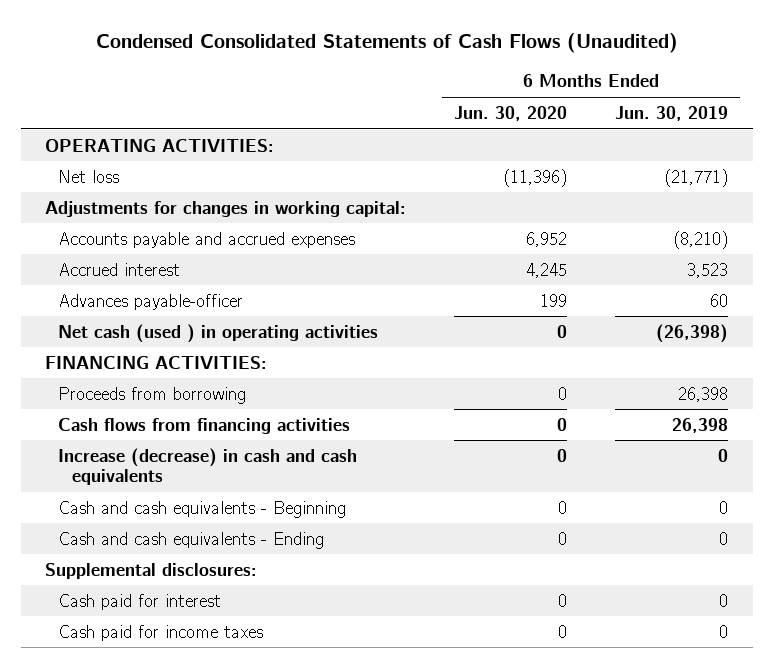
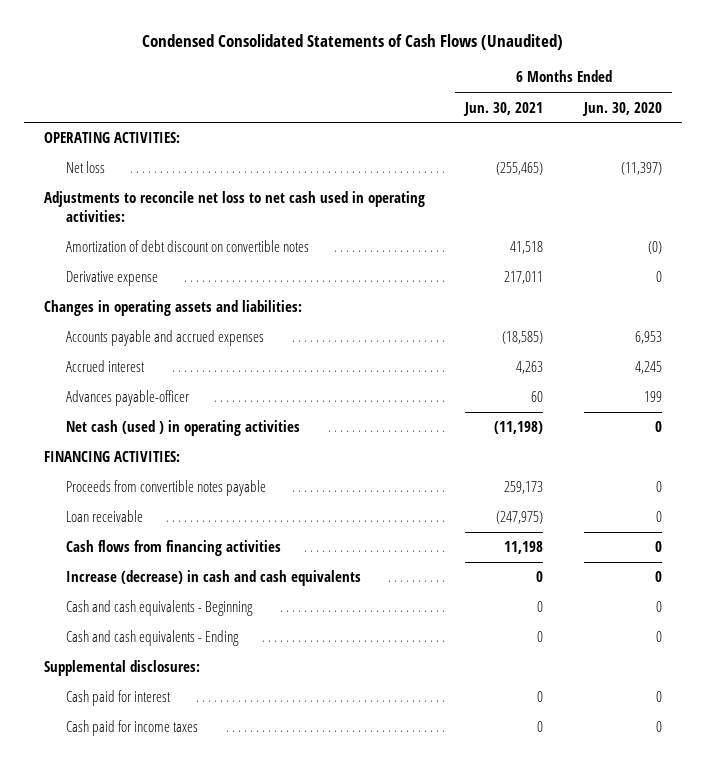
- | 6 Months Ended Jun. 30, 2020 | 6 Months Ended Jun. 30, 2019
+ | 6 Months Ended Jun. 30, 2021 | 6 Months Ended Jun. 30, 2020
- Net loss | (11,396) | (21,771)
- Adjustments for changes in working capital:
- Accounts payable and accrued expenses | 6,952 | (8,210)
+ Net loss | (255,465) | (11,397)
+ Adjustments to reconcile net loss to net cash used in operating activities:
+ Amortization of debt discount on convertible notes | 41,518 | (0)
+ Derivative expense | 217,011 | 0
+ Changes in operating assets and liabilities:
+ Accounts payable and accrued expenses | (18,585) | 6,953
- Proceeds from borrowing | 0 | 26,398
+ Proceeds from convertible notes payable | 259,173 | 0
+ Loan receivable | (247,975) | 0

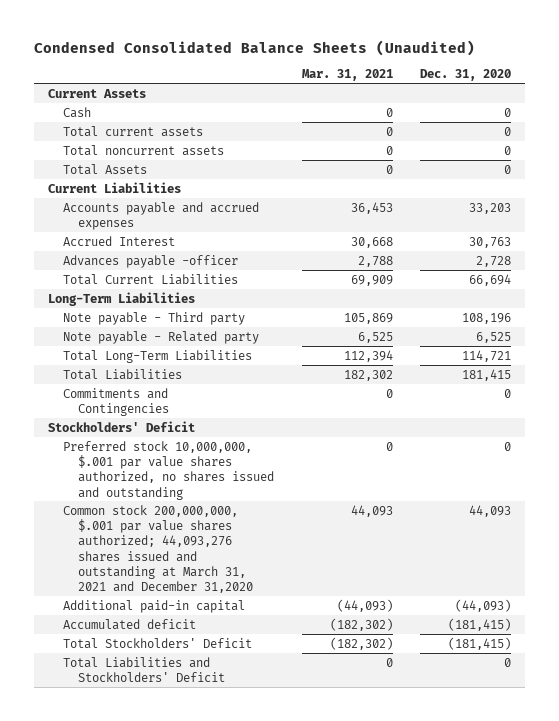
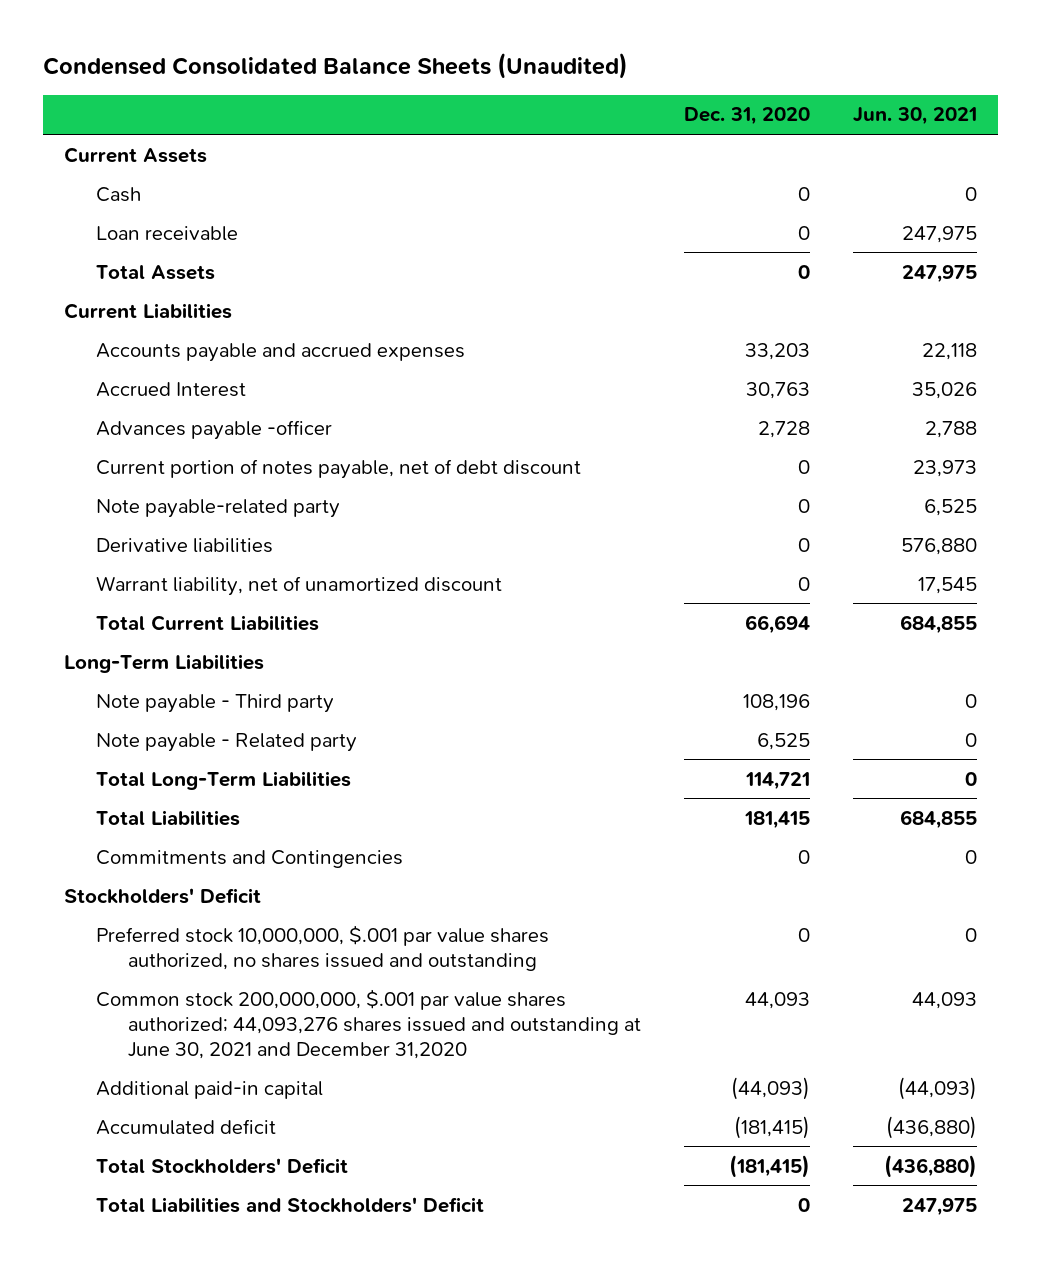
- | Mar. 31, 2021 | Dec. 31, 2020
+ | Dec. 31, 2020 | Jun. 30, 2021
- Total current assets | 0 | 0
- Total noncurrent assets | 0 | 0
+ Loan receivable | 0 | 247,975
+ Current portion of notes payable, net of debt discount | 0 | 23,973
+ Note payable-related party | 0 | 6,525
+ Derivative liabilities | 0 | 576,880
+ Warrant liability, net of unamortized discount | 0 | 17,545
- Common stock 200,000,000, $.001 par value shares authorized; 44,093,276 shares issued and outstanding at March 31, 2021 and December 31,2020 | 44,093 | 44,093
+ Common stock 200,000,000, $.001 par value shares authorized; 44,093,276 shares issued and outstanding at June 30, 2021 and December 31,2020 | 44,093 | 44,093

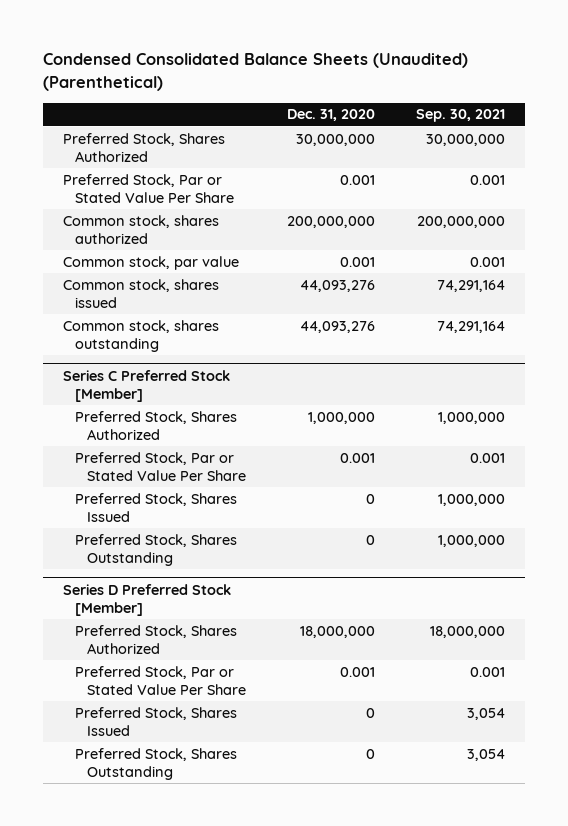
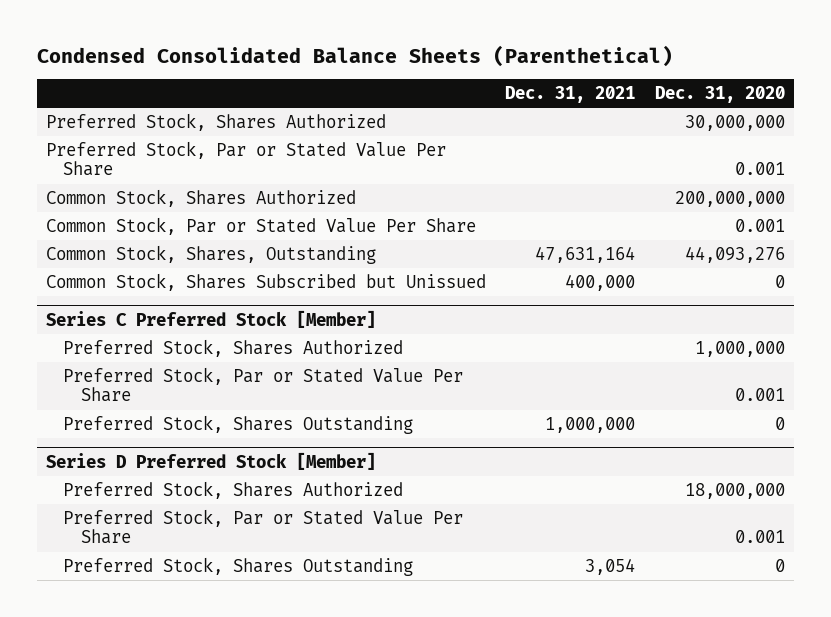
- Condensed Consolidated Balance Sheets (Unaudited) (Parenthetical)
+ Condensed Consolidated Balance Sheets (Parenthetical)
- | Dec. 31, 2020 | Sep. 30, 2021
+ | Dec. 31, 2021 | Dec. 31, 2020
- Common stock, shares authorized | 200,000,000 | 200,000,000
- Common stock, par value | 0.001 | 0.001
- Common stock, shares issued | 44,093,276 | 74,291,164
- Common stock, shares outstanding | 44,093,276 | 74,291,164
+ Common Stock, Shares Authorized | | 200,000,000
+ Common Stock, Par or Stated Value Per Share | | 0.001
+ Common Stock, Shares, Outstanding | 47,631,164 | 44,093,276
+ Common Stock, Shares Subscribed but Unissued | 400,000 | 0
@ Series C Preferred Stock [Member]
- Preferred Stock, Shares Issued | 0 | 1,000,000
@ Series D Preferred Stock [Member]
- Preferred Stock, Shares Issued | 0 | 3,054

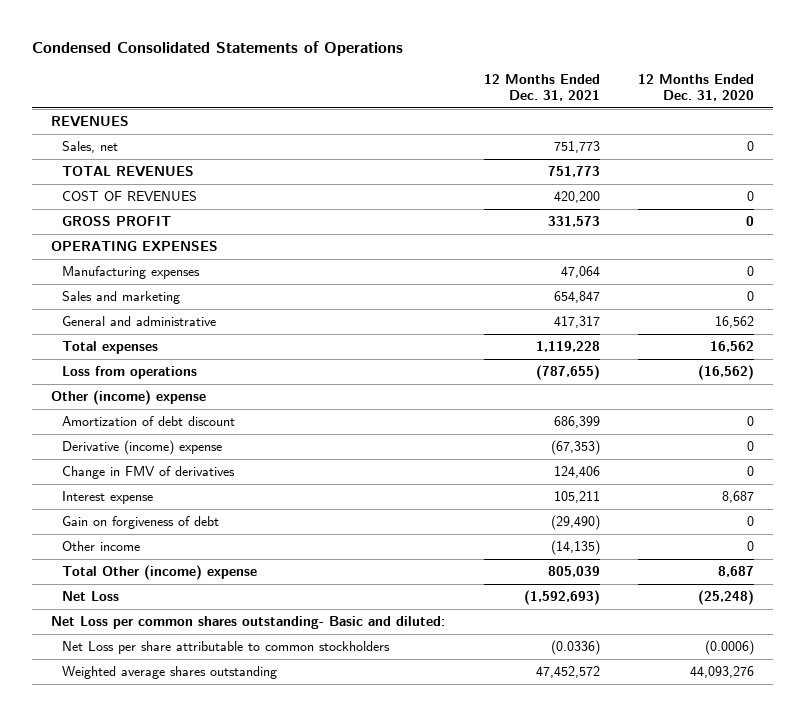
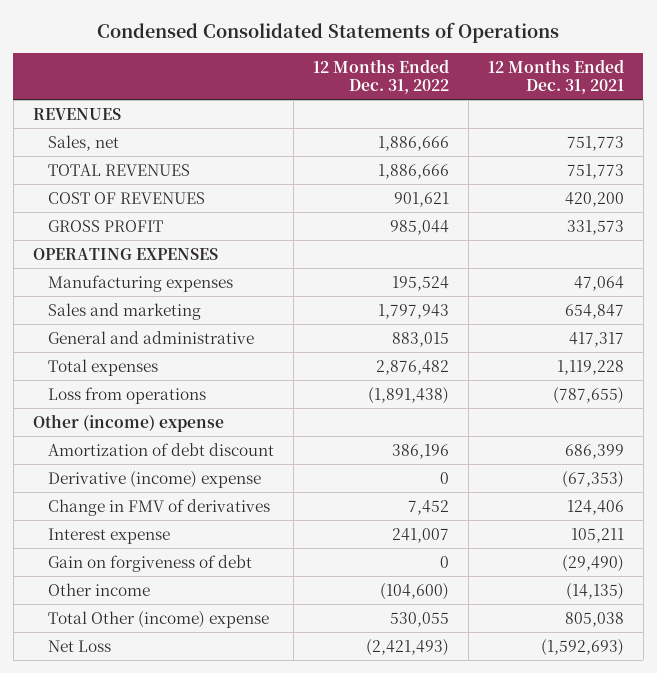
- | 12 Months Ended Dec. 31, 2021 | 12 Months Ended Dec. 31, 2020
+ | 12 Months Ended Dec. 31, 2022 | 12 Months Ended Dec. 31, 2021
- Total Other (income) expense | 805,039 | 8,687
+ Total Other (income) expense | 530,055 | 805,038
- Net Loss per common shares outstanding- Basic and diluted:
- Net Loss per share attributable to common stockholders | (0.0336) | (0.0006)
- Weighted average shares outstanding | 47,452,572 | 44,093,276

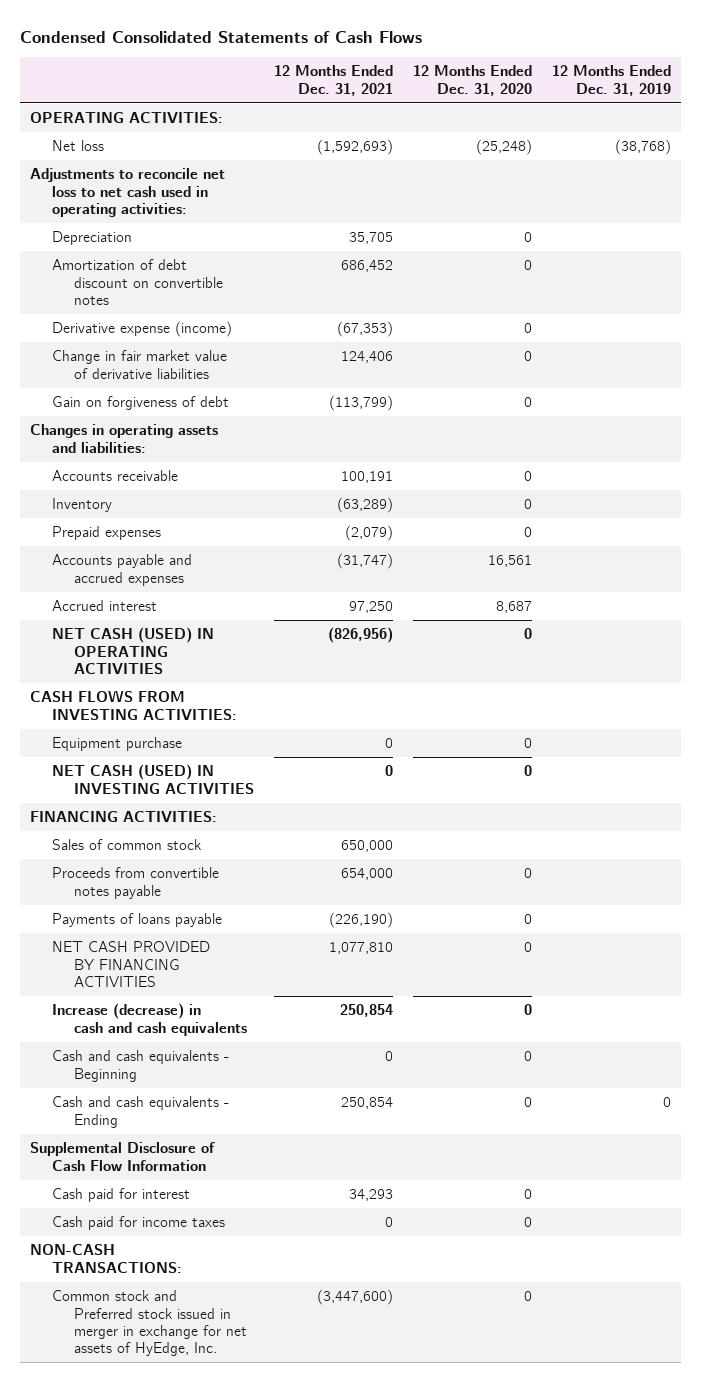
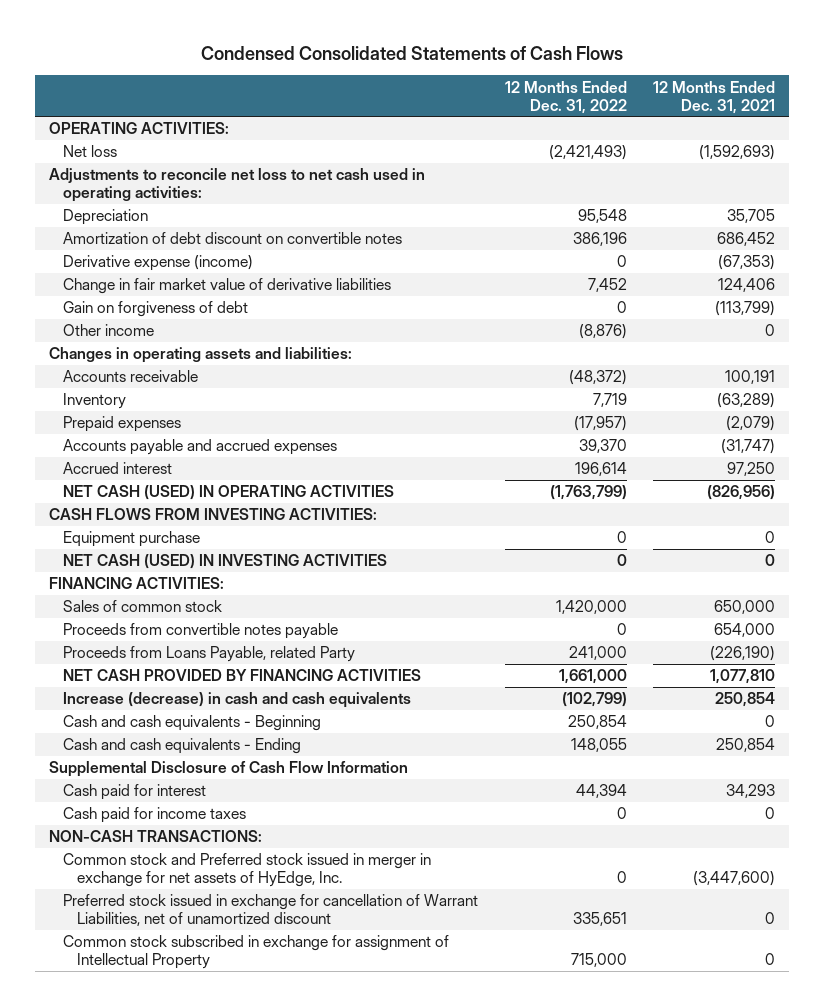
- | 12 Months Ended Dec. 31, 2021 | 12 Months Ended Dec. 31, 2020 | 12 Months Ended Dec. 31, 2019
+ | 12 Months Ended Dec. 31, 2022 | 12 Months Ended Dec. 31, 2021
+ Other income | (8,876) | 0
- Payments of loans payable | (226,190) | 0 |
+ Proceeds from Loans Payable, related Party | 241,000 | (226,190)
+ Preferred stock issued in exchange for cancellation of Warrant Liabilities, net of unamortized discount | 335,651 | 0
+ Common stock subscribed in exchange for assignment of Intellectual Property | 715,000 | 0

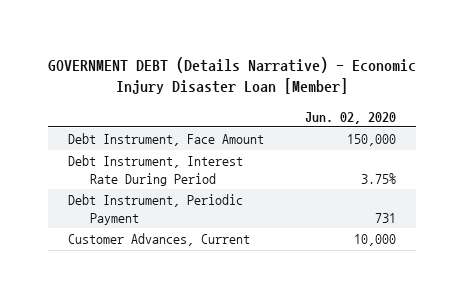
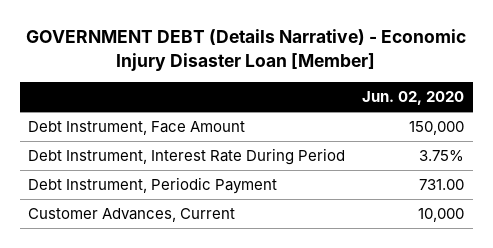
- Debt Instrument, Periodic Payment | 731
+ Debt Instrument, Periodic Payment | 731.00

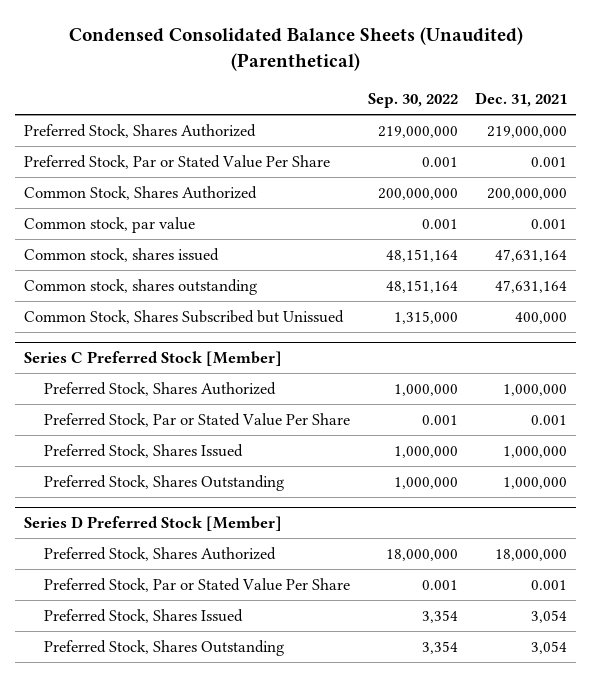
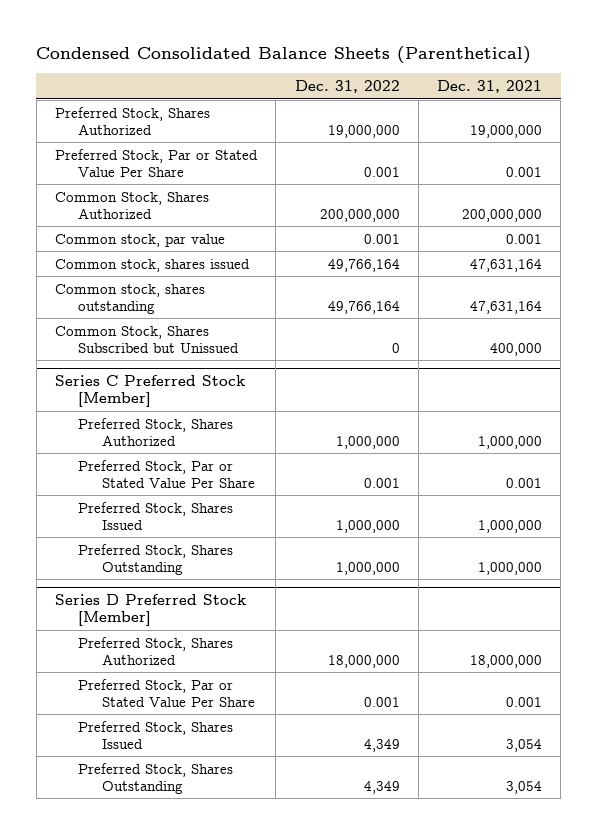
- Condensed Consolidated Balance Sheets (Unaudited) (Parenthetical)
+ Condensed Consolidated Balance Sheets (Parenthetical)
- | Sep. 30, 2022 | Dec. 31, 2021
+ | Dec. 31, 2022 | Dec. 31, 2021
- Preferred Stock, Shares Authorized | 219,000,000 | 219,000,000
+ Preferred Stock, Shares Authorized | 19,000,000 | 19,000,000

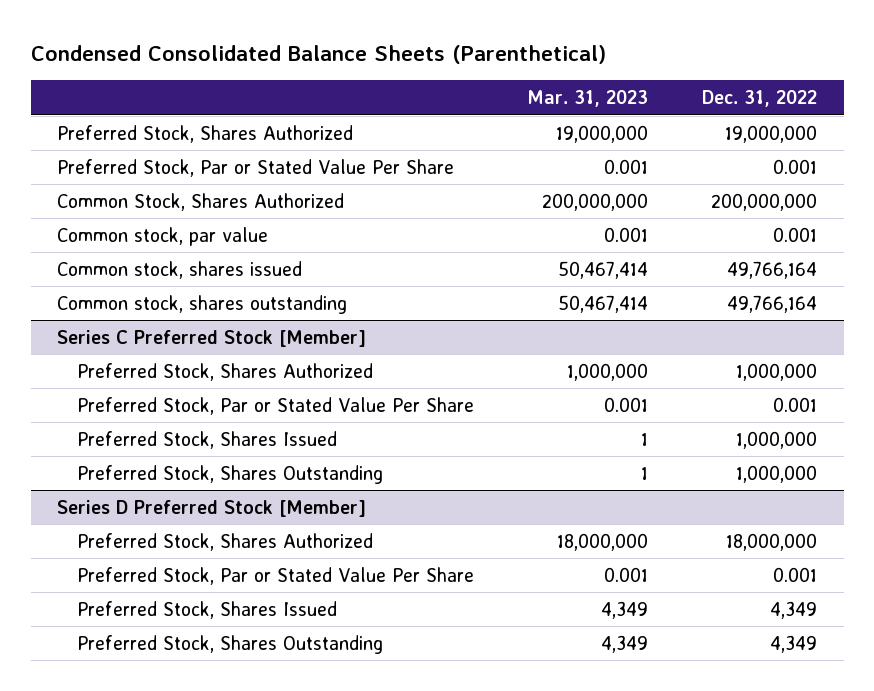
- | Dec. 31, 2022 | Dec. 31, 2021
+ | Mar. 31, 2023 | Dec. 31, 2022
- Common Stock, Shares Subscribed but Unissued | 0 | 400,000

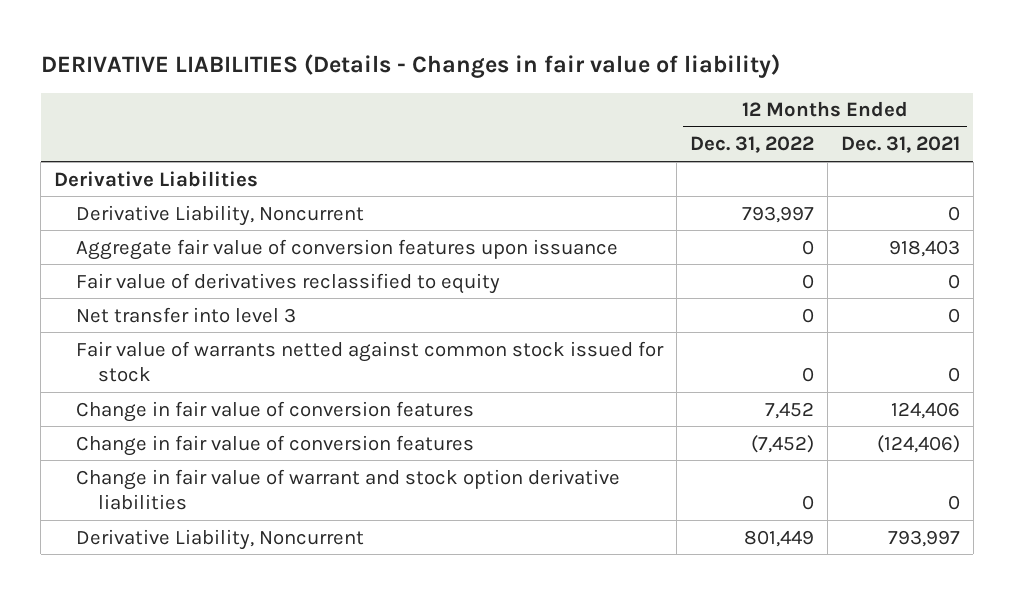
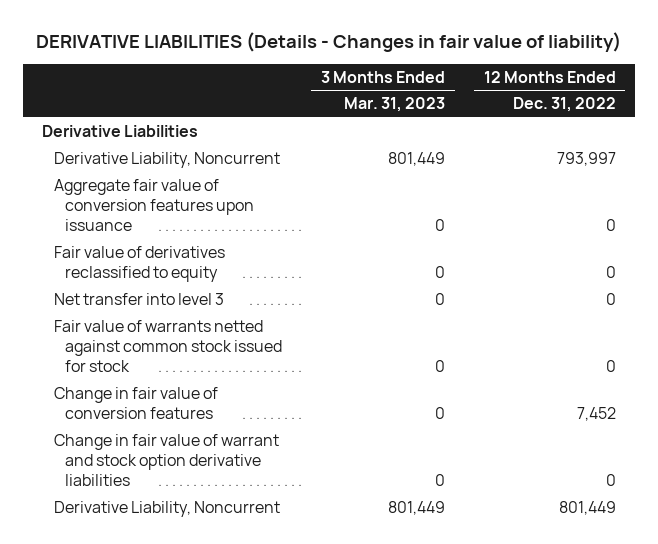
- | 12 Months Ended Dec. 31, 2022 | 12 Months Ended Dec. 31, 2021
+ | 3 Months Ended Mar. 31, 2023 | 12 Months Ended Dec. 31, 2022
- Change in fair value of conversion features | (7,452) | (124,406)

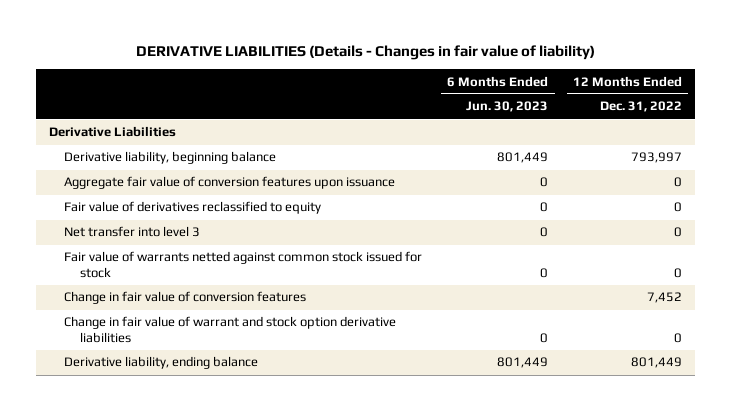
- | 3 Months Ended Mar. 31, 2023 | 12 Months Ended Dec. 31, 2022
+ | 6 Months Ended Jun. 30, 2023 | 12 Months Ended Dec. 31, 2022
- Derivative Liability, Noncurrent | 801,449 | 793,997
+ Derivative liability, beginning balance | 801,449 | 793,997
- Derivative Liability, Noncurrent | 801,449 | 801,449
+ Derivative liability, ending balance | 801,449 | 801,449

